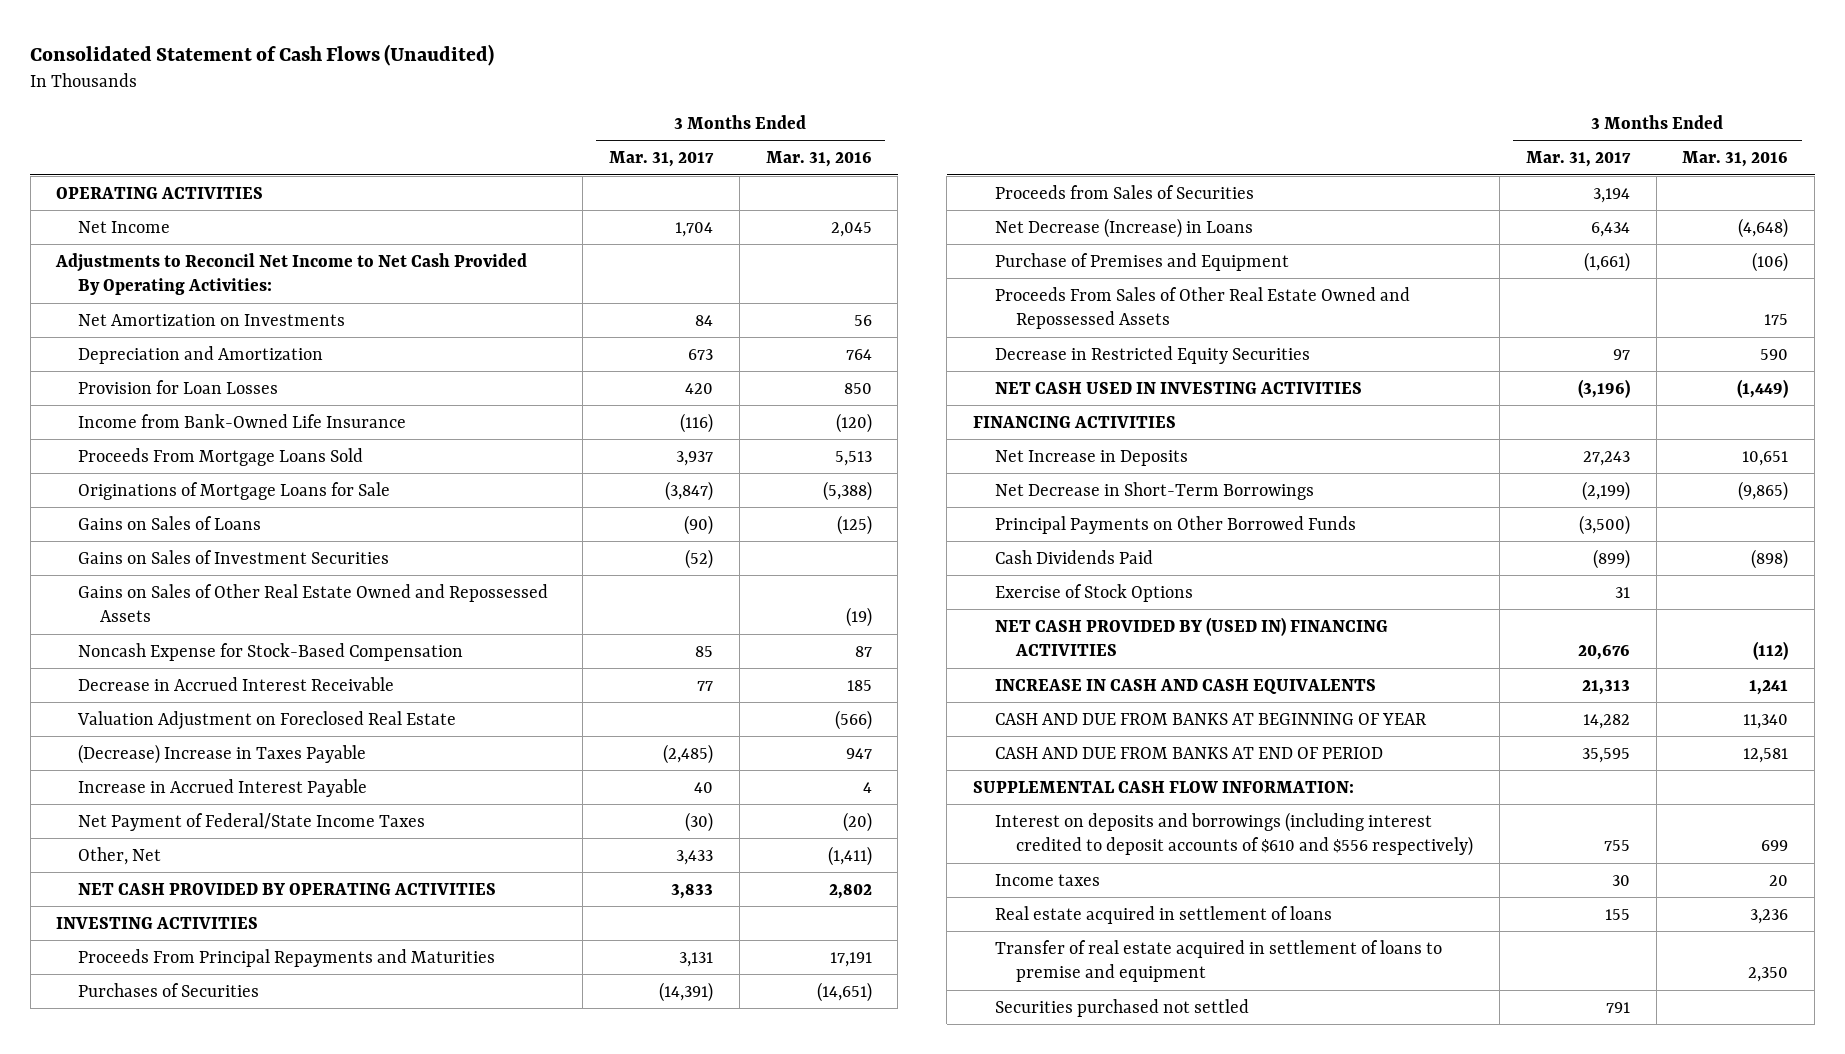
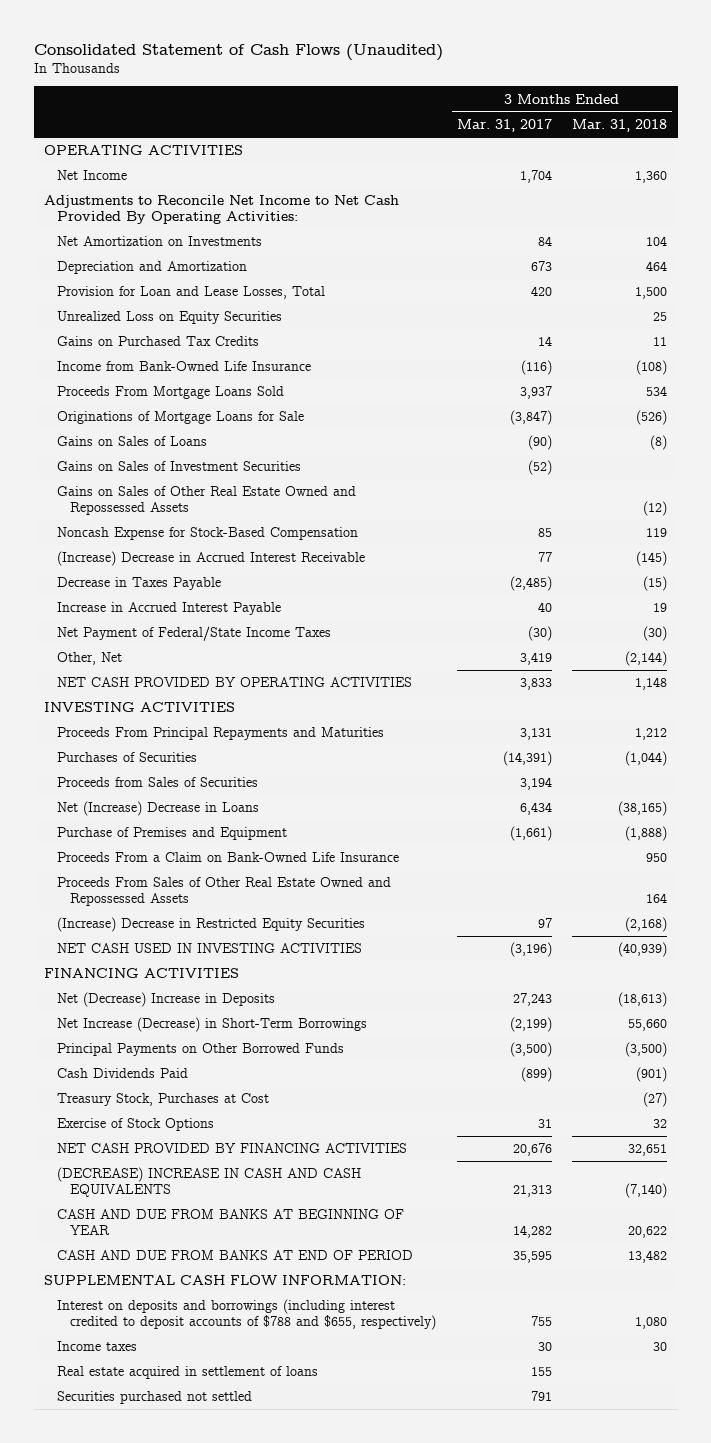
- | 3 Months Ended Mar. 31, 2017 | 3 Months Ended Mar. 31, 2016
+ | 3 Months Ended Mar. 31, 2017 | 3 Months Ended Mar. 31, 2018
- Adjustments to Reconcil Net Income to Net Cash Provided By Operating Activities:
+ Adjustments to Reconcile Net Income to Net Cash Provided By Operating Activities:
- Provision for Loan Losses | 420 | 850
+ Provision for Loan and Lease Losses, Total | 420 | 1,500
+ Unrealized Loss on Equity Securities | | 25
+ Gains on Purchased Tax Credits | 14 | 11
- Decrease in Accrued Interest Receivable | 77 | 185
- Valuation Adjustment on Foreclosed Real Estate | | (566)
- (Decrease) Increase in Taxes Payable | (2,485) | 947
+ (Increase) Decrease in Accrued Interest Receivable | 77 | (145)
+ Decrease in Taxes Payable | (2,485) | (15)
- Other, Net | 3,433 | (1,411)
+ Other, Net | 3,419 | (2,144)
- Net Decrease (Increase) in Loans | 6,434 | (4,648)
+ Net (Increase) Decrease in Loans | 6,434 | (38,165)
+ Proceeds From a Claim on Bank-Owned Life Insurance | | 950
- Decrease in Restricted Equity Securities | 97 | 590
+ (Increase) Decrease in Restricted Equity Securities | 97 | (2,168)
- Net Increase in Deposits | 27,243 | 10,651
- Net Decrease in Short-Term Borrowings | (2,199) | (9,865)
+ Net (Decrease) Increase in Deposits | 27,243 | (18,613)
+ Net Increase (Decrease) in Short-Term Borrowings | (2,199) | 55,660
+ Treasury Stock, Purchases at Cost | | (27)
- NET CASH PROVIDED BY (USED IN) FINANCING ACTIVITIES | 20,676 | (112)
- INCREASE IN CASH AND CASH EQUIVALENTS | 21,313 | 1,241
+ NET CASH PROVIDED BY FINANCING ACTIVITIES | 20,676 | 32,651
+ (DECREASE) INCREASE IN CASH AND CASH EQUIVALENTS | 21,313 | (7,140)
- Interest on deposits and borrowings (including interest credited to deposit accounts of $610 and $556 respectively) | 755 | 699
+ Interest on deposits and borrowings (including interest credited to deposit accounts of $788 and $655, respectively) | 755 | 1,080
- Transfer of real estate acquired in settlement of loans to premise and equipment | | 2,350

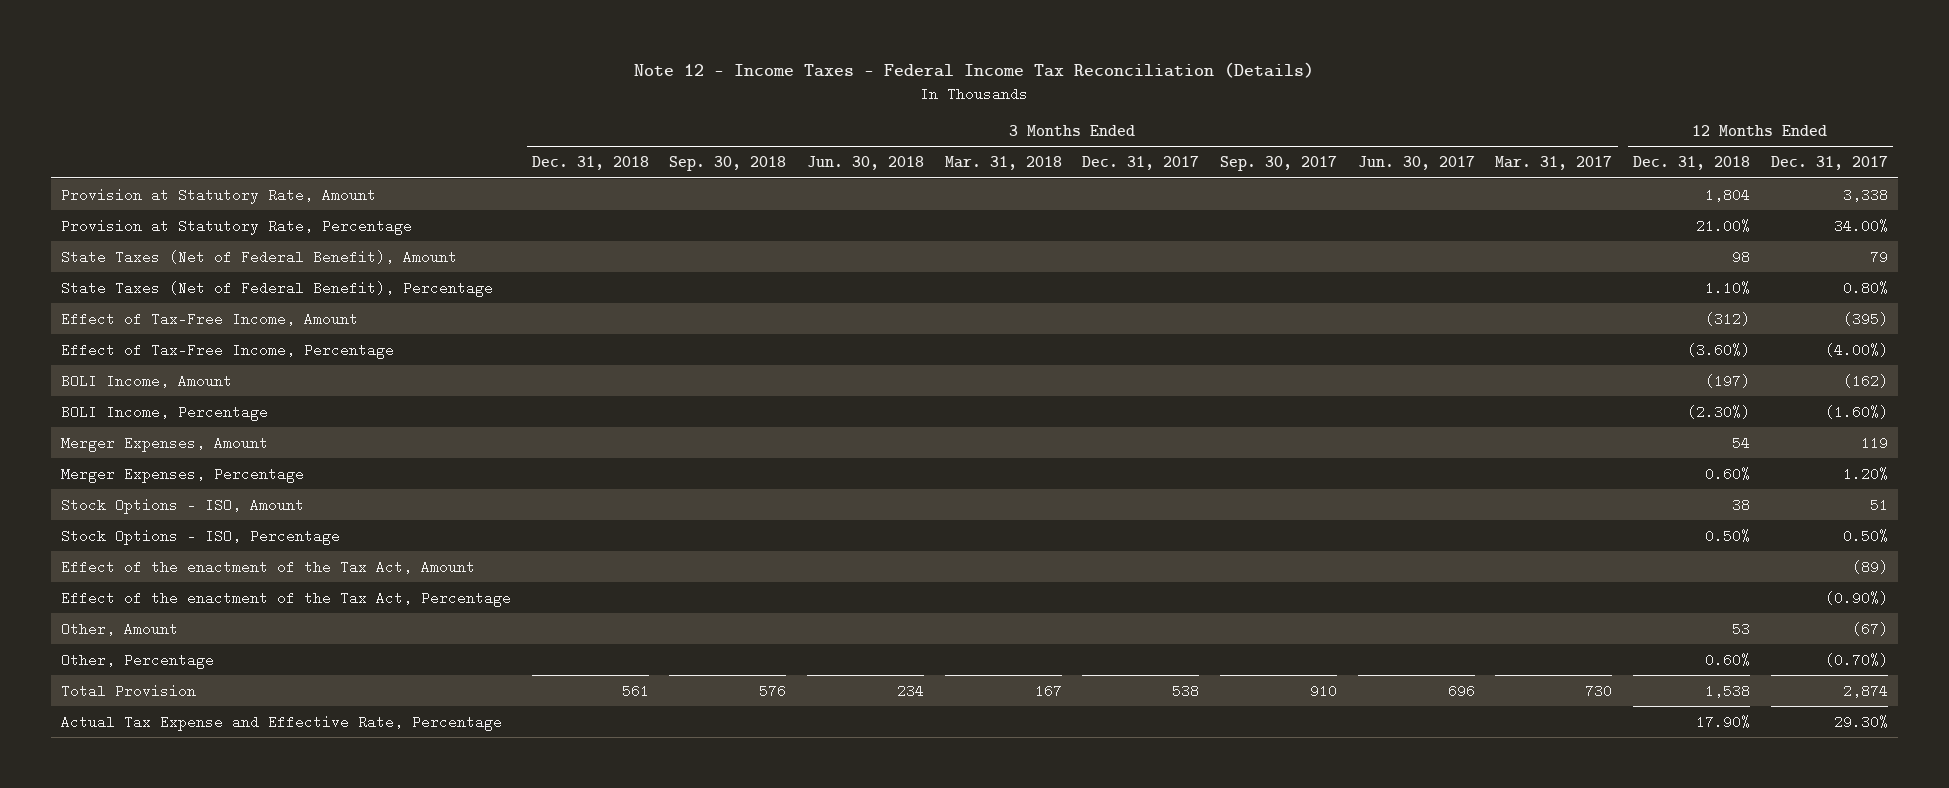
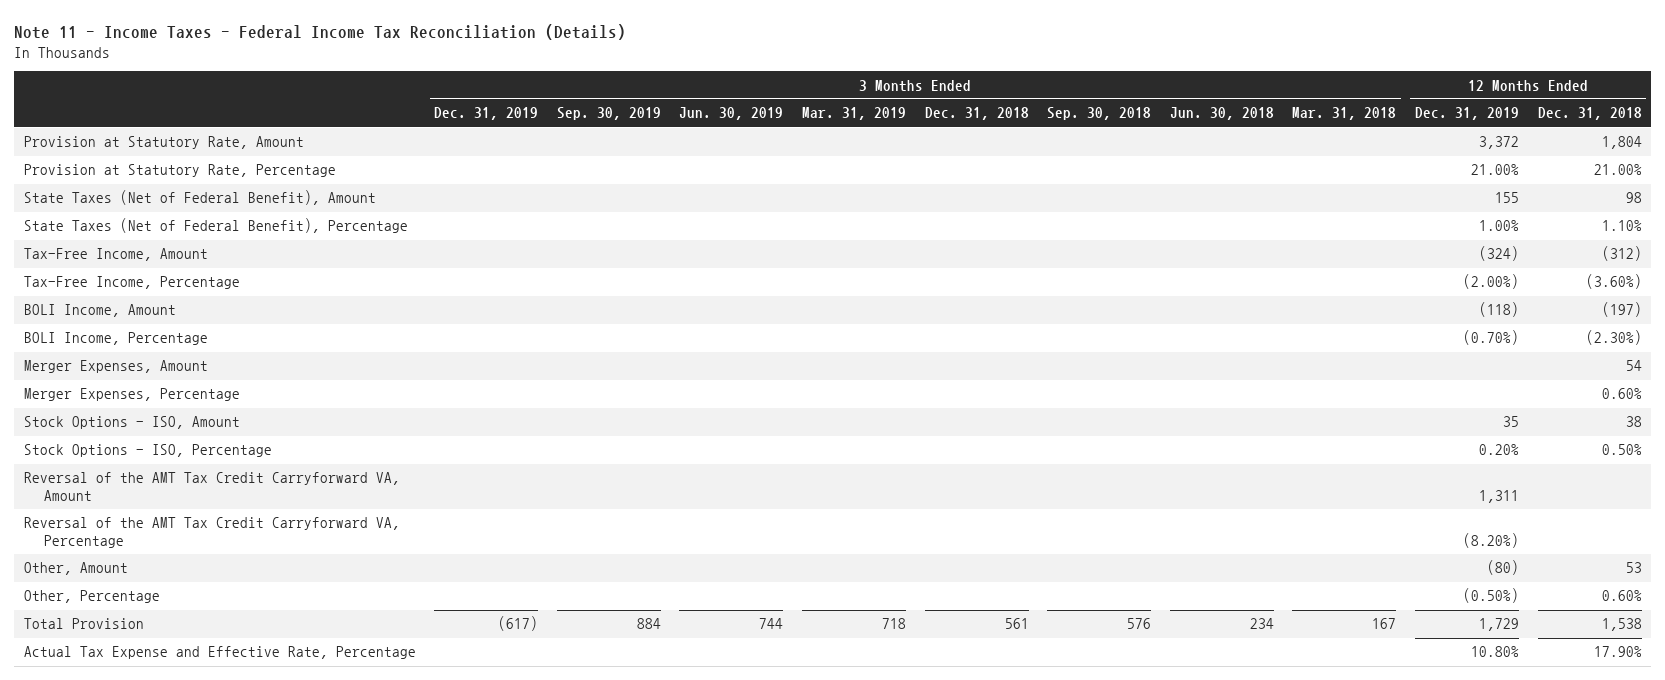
- Note 12 - Income Taxes - Federal Income Tax Reconciliation (Details)
+ Note 11 - Income Taxes - Federal Income Tax Reconciliation (Details)
- | 3 Months Ended Dec. 31, 2018 | 3 Months Ended Sep. 30, 2018 | 3 Months Ended Jun. 30, 2018 | 3 Months Ended Mar. 31, 2018 | 3 Months Ended Dec. 31, 2017 | 3 Months Ended Sep. 30, 2017 | 3 Months Ended Jun. 30, 2017 | 3 Months Ended Mar. 31, 2017 | 12 Months Ended Dec. 31, 2018 | 12 Months Ended Dec. 31, 2017
+ | 3 Months Ended Dec. 31, 2019 | 3 Months Ended Sep. 30, 2019 | 3 Months Ended Jun. 30, 2019 | 3 Months Ended Mar. 31, 2019 | 3 Months Ended Dec. 31, 2018 | 3 Months Ended Sep. 30, 2018 | 3 Months Ended Jun. 30, 2018 | 3 Months Ended Mar. 31, 2018 | 12 Months Ended Dec. 31, 2019 | 12 Months Ended Dec. 31, 2018
- Effect of Tax-Free Income, Amount | | | | | | | | | (312) | (395)
- Effect of Tax-Free Income, Percentage | | | | | | | | | (3.60%) | (4.00%)
+ Tax-Free Income, Amount | | | | | | | | | (324) | (312)
+ Tax-Free Income, Percentage | | | | | | | | | (2.00%) | (3.60%)
- Effect of the enactment of the Tax Act, Amount | | | | | | | | | | (89)
- Effect of the enactment of the Tax Act, Percentage | | | | | | | | | | (0.90%)
+ Reversal of the AMT Tax Credit Carryforward VA, Amount | | | | | | | | | 1,311 |
+ Reversal of the AMT Tax Credit Carryforward VA, Percentage | | | | | | | | | (8.20%) |

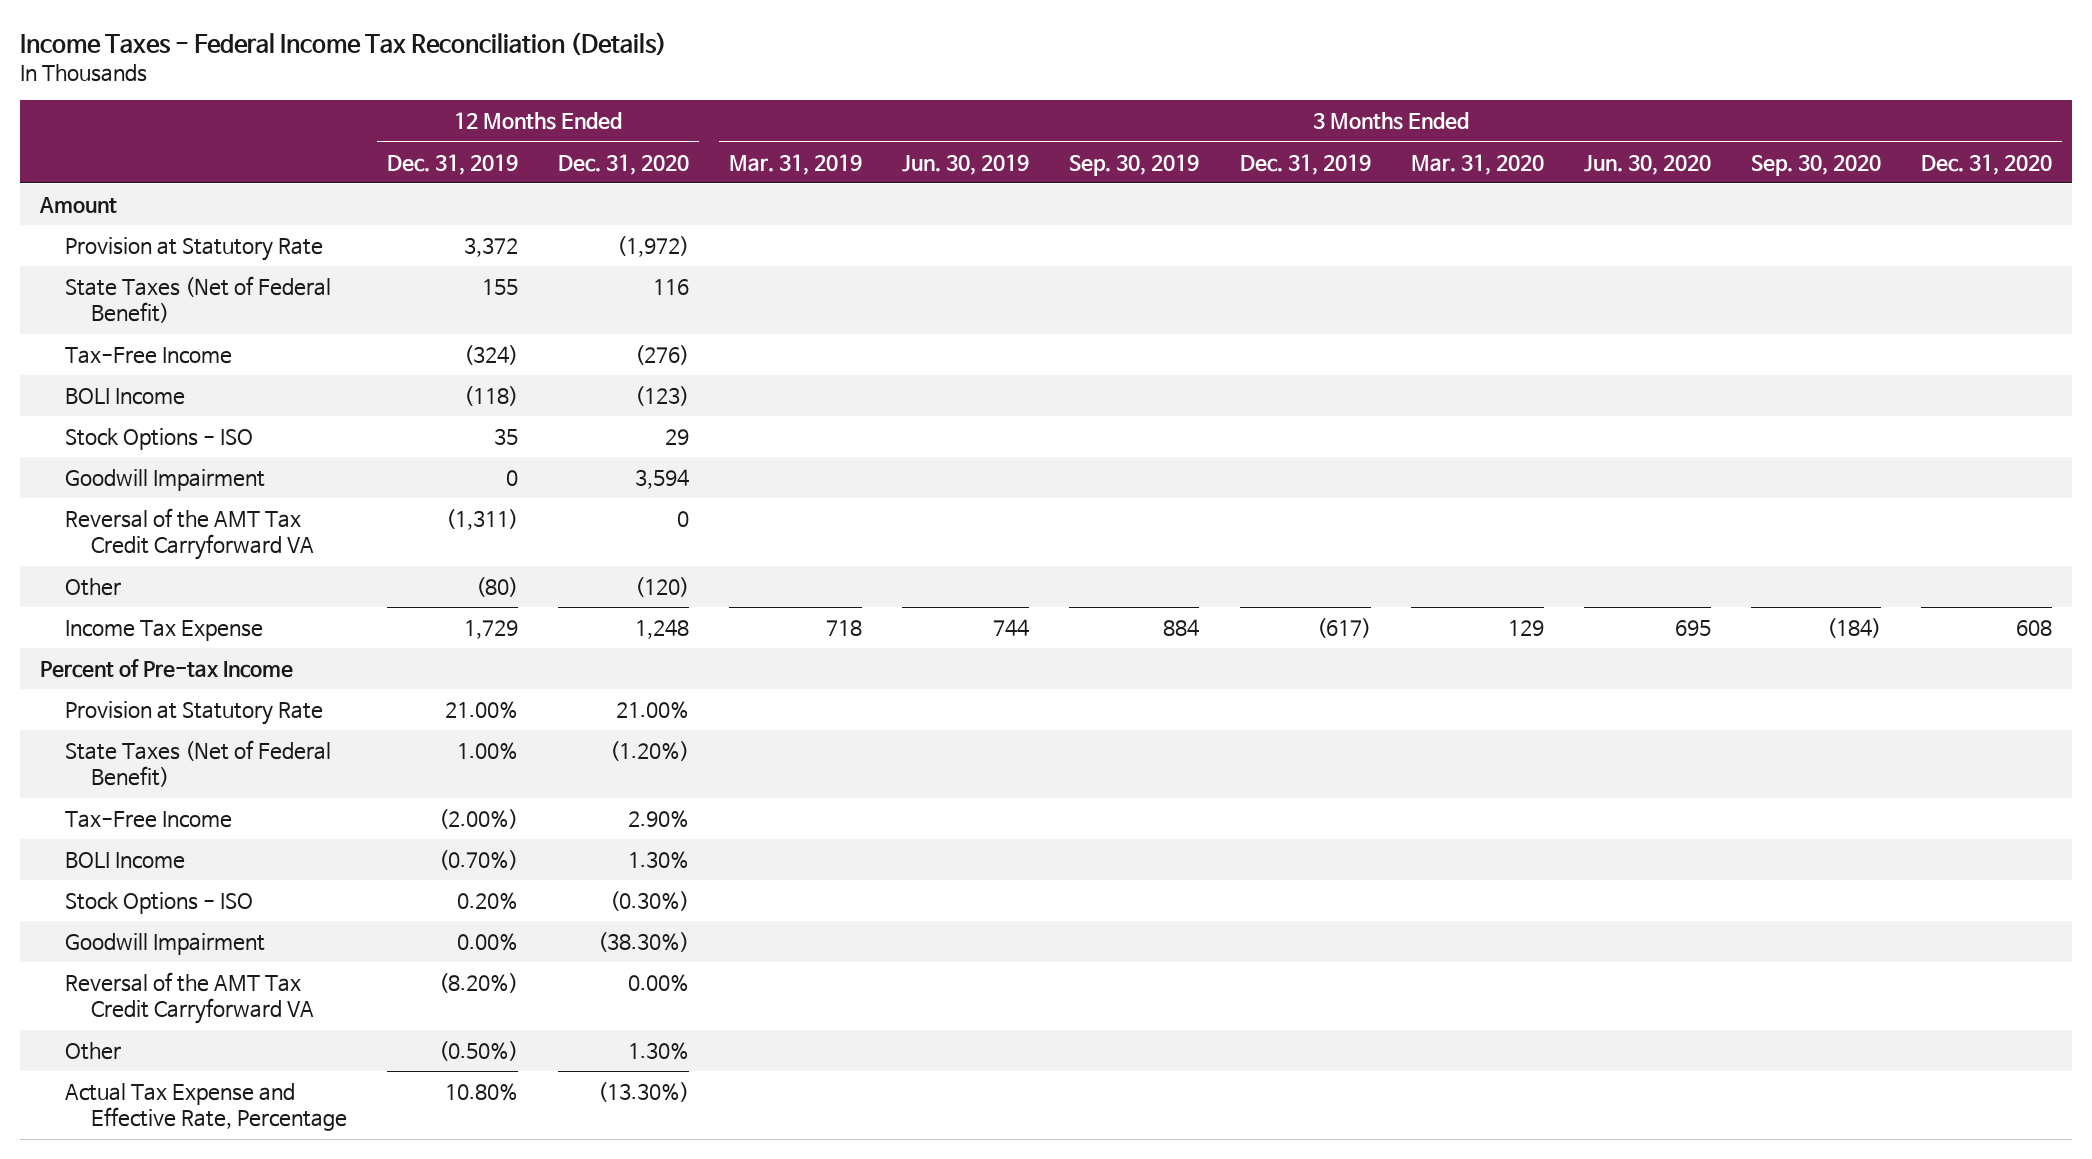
- Note 11 - Income Taxes - Federal Income Tax Reconciliation (Details)
+ Income Taxes - Federal Income Tax Reconciliation (Details)
- | 3 Months Ended Dec. 31, 2019 | 3 Months Ended Sep. 30, 2019 | 3 Months Ended Jun. 30, 2019 | 3 Months Ended Mar. 31, 2019 | 3 Months Ended Dec. 31, 2018 | 3 Months Ended Sep. 30, 2018 | 3 Months Ended Jun. 30, 2018 | 3 Months Ended Mar. 31, 2018 | 12 Months Ended Dec. 31, 2019 | 12 Months Ended Dec. 31, 2018
+ | 12 Months Ended Dec. 31, 2019 | 12 Months Ended Dec. 31, 2020 | 3 Months Ended Mar. 31, 2019 | 3 Months Ended Jun. 30, 2019 | 3 Months Ended Sep. 30, 2019 | 3 Months Ended Dec. 31, 2019 | 3 Months Ended Mar. 31, 2020 | 3 Months Ended Jun. 30, 2020 | 3 Months Ended Sep. 30, 2020 | 3 Months Ended Dec. 31, 2020
- Provision at Statutory Rate, Amount | | | | | | | | | 3,372 | 1,804
- Provision at Statutory Rate, Percentage | | | | | | | | | 21.00% | 21.00%
- State Taxes (Net of Federal Benefit), Amount | | | | | | | | | 155 | 98
- State Taxes (Net of Federal Benefit), Percentage | | | | | | | | | 1.00% | 1.10%
- Tax-Free Income, Amount | | | | | | | | | (324) | (312)
- Tax-Free Income, Percentage | | | | | | | | | (2.00%) | (3.60%)
- BOLI Income, Amount | | | | | | | | | (118) | (197)
- BOLI Income, Percentage | | | | | | | | | (0.70%) | (2.30%)
- Merger Expenses, Amount | | | | | | | | | | 54
- Merger Expenses, Percentage | | | | | | | | | | 0.60%
- Stock Options - ISO, Amount | | | | | | | | | 35 | 38
- Stock Options - ISO, Percentage | | | | | | | | | 0.20% | 0.50%
- Reversal of the AMT Tax Credit Carryforward VA, Amount | | | | | | | | | 1,311 |
- Reversal of the AMT Tax Credit Carryforward VA, Percentage | | | | | | | | | (8.20%) |
- Other, Amount | | | | | | | | | (80) | 53
- Other, Percentage | | | | | | | | | (0.50%) | 0.60%
- Total Provision | (617) | 884 | 744 | 718 | 561 | 576 | 234 | 167 | 1,729 | 1,538
+ Amount
+ Provision at Statutory Rate | 3,372 | (1,972) | | | | | | | |
+ State Taxes (Net of Federal Benefit) | 155 | 116 | | | | | | | |
+ Tax-Free Income | (324) | (276) | | | | | | | |
+ BOLI Income | (118) | (123) | | | | | | | |
+ Stock Options - ISO | 35 | 29 | | | | | | | |
+ Goodwill Impairment | 0 | 3,594 | | | | | | | |
+ Reversal of the AMT Tax Credit Carryforward VA | (1,311) | 0 | | | | | | | |
+ Other | (80) | (120) | | | | | | | |
+ Income Tax Expense | 1,729 | 1,248 | 718 | 744 | 884 | (617) | 129 | 695 | (184) | 608
+ Percent of Pre-tax Income
+ Provision at Statutory Rate | 21.00% | 21.00% | | | | | | | |
+ State Taxes (Net of Federal Benefit) | 1.00% | (1.20%) | | | | | | | |
+ Tax-Free Income | (2.00%) | 2.90% | | | | | | | |
+ BOLI Income | (0.70%) | 1.30% | | | | | | | |
+ Stock Options - ISO | 0.20% | (0.30%) | | | | | | | |
+ Goodwill Impairment | 0.00% | (38.30%) | | | | | | | |
+ Reversal of the AMT Tax Credit Carryforward VA | (8.20%) | 0.00% | | | | | | | |
+ Other | (0.50%) | 1.30% | | | | | | | |

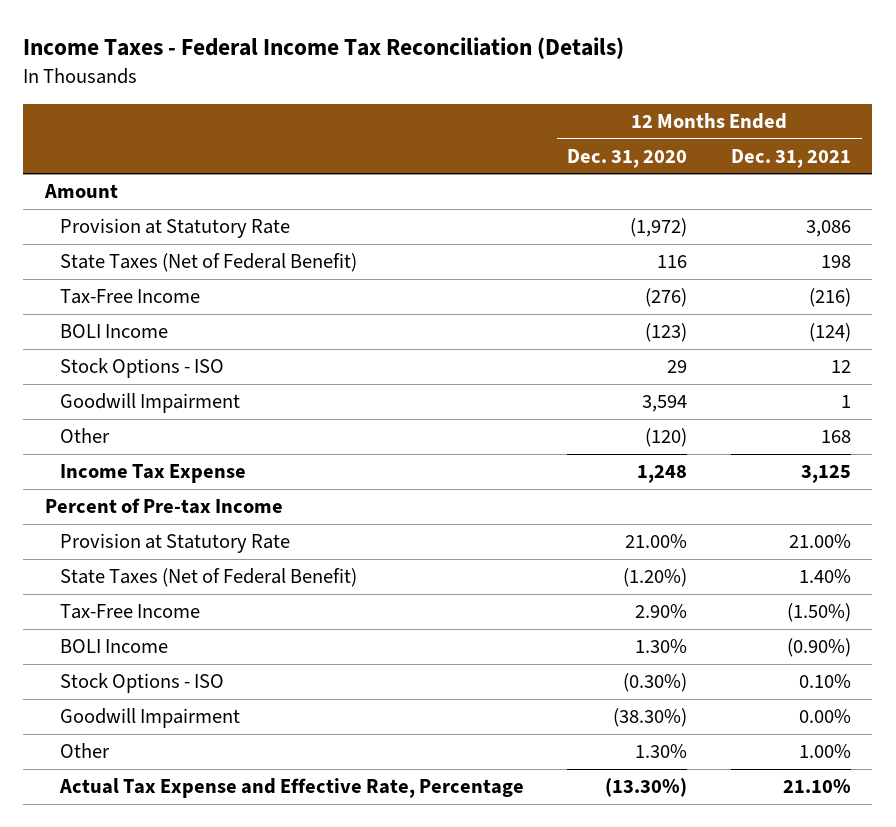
- | 12 Months Ended Dec. 31, 2019 | 12 Months Ended Dec. 31, 2020 | 3 Months Ended Mar. 31, 2019 | 3 Months Ended Jun. 30, 2019 | 3 Months Ended Sep. 30, 2019 | 3 Months Ended Dec. 31, 2019 | 3 Months Ended Mar. 31, 2020 | 3 Months Ended Jun. 30, 2020 | 3 Months Ended Sep. 30, 2020 | 3 Months Ended Dec. 31, 2020
+ | 12 Months Ended Dec. 31, 2020 | 12 Months Ended Dec. 31, 2021
- Reversal of the AMT Tax Credit Carryforward VA | (1,311) | 0 | | | | | | | |
- Reversal of the AMT Tax Credit Carryforward VA | (8.20%) | 0.00% | | | | | | | |

